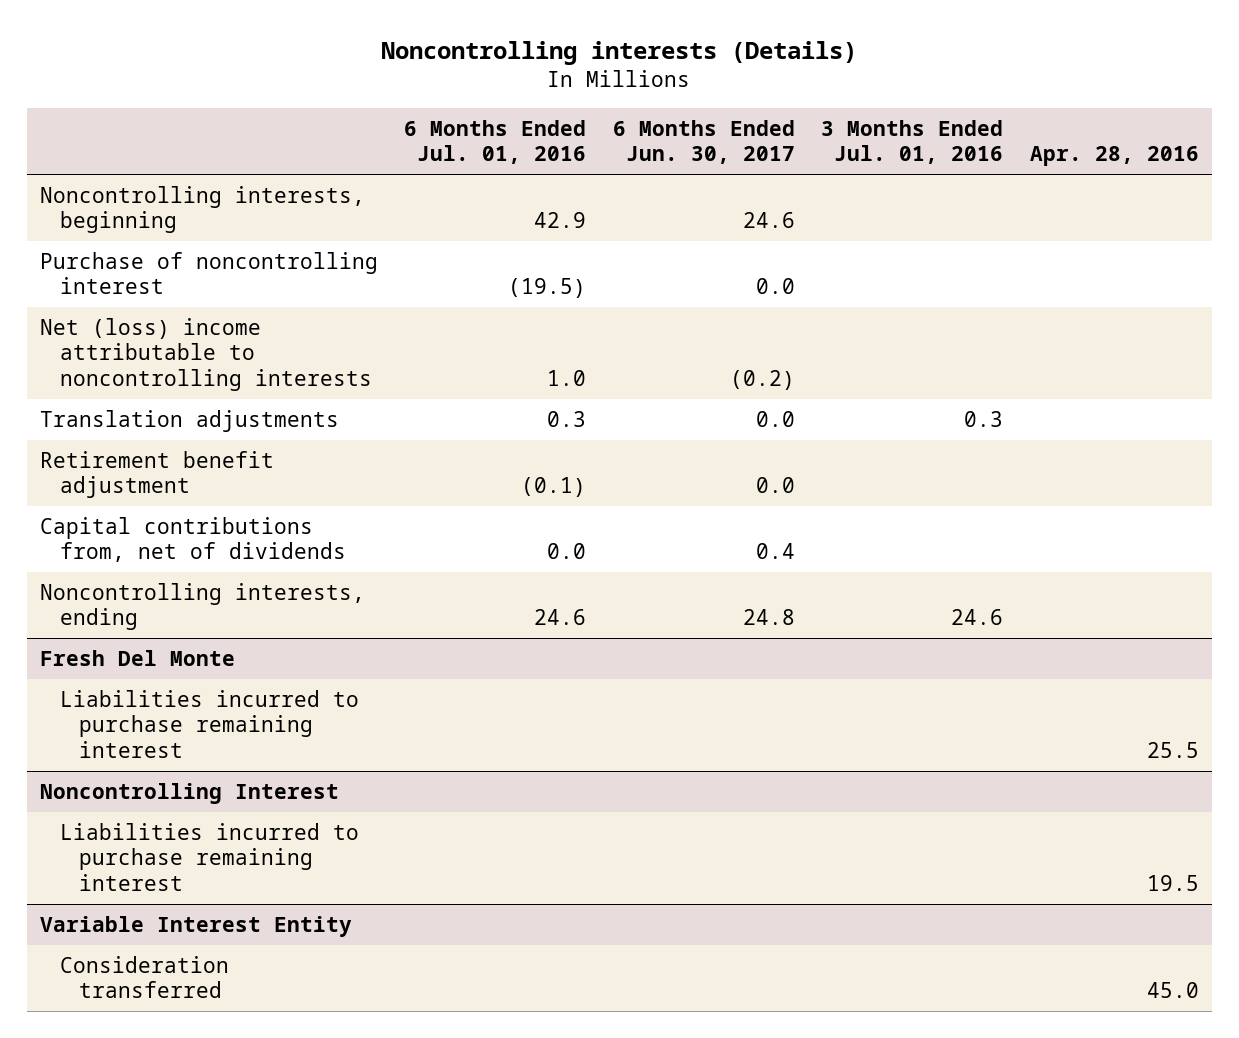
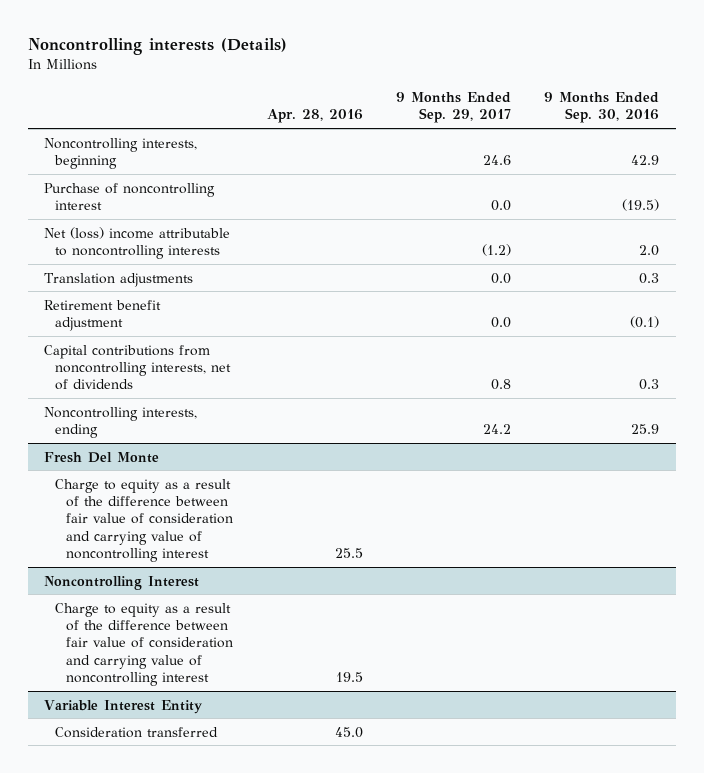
- | 6 Months Ended Jul. 01, 2016 | 6 Months Ended Jun. 30, 2017 | 3 Months Ended Jul. 01, 2016 | Apr. 28, 2016
+ | Apr. 28, 2016 | 9 Months Ended Sep. 29, 2017 | 9 Months Ended Sep. 30, 2016
- Capital contributions from, net of dividends | 0.0 | 0.4 | |
+ Capital contributions from noncontrolling interests, net of dividends | | 0.8 | 0.3
@ Fresh Del Monte
- Liabilities incurred to purchase remaining interest | | | | 25.5
+ Charge to equity as a result of the difference between fair value of consideration and carrying value of noncontrolling interest | 25.5 | |
@ Noncontrolling Interest
- Liabilities incurred to purchase remaining interest | | | | 19.5
+ Charge to equity as a result of the difference between fair value of consideration and carrying value of noncontrolling interest | 19.5 | |

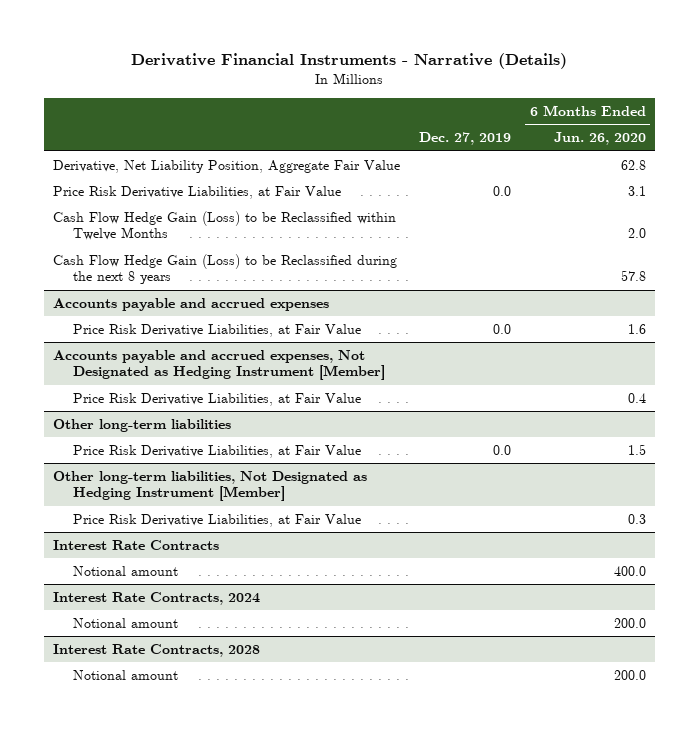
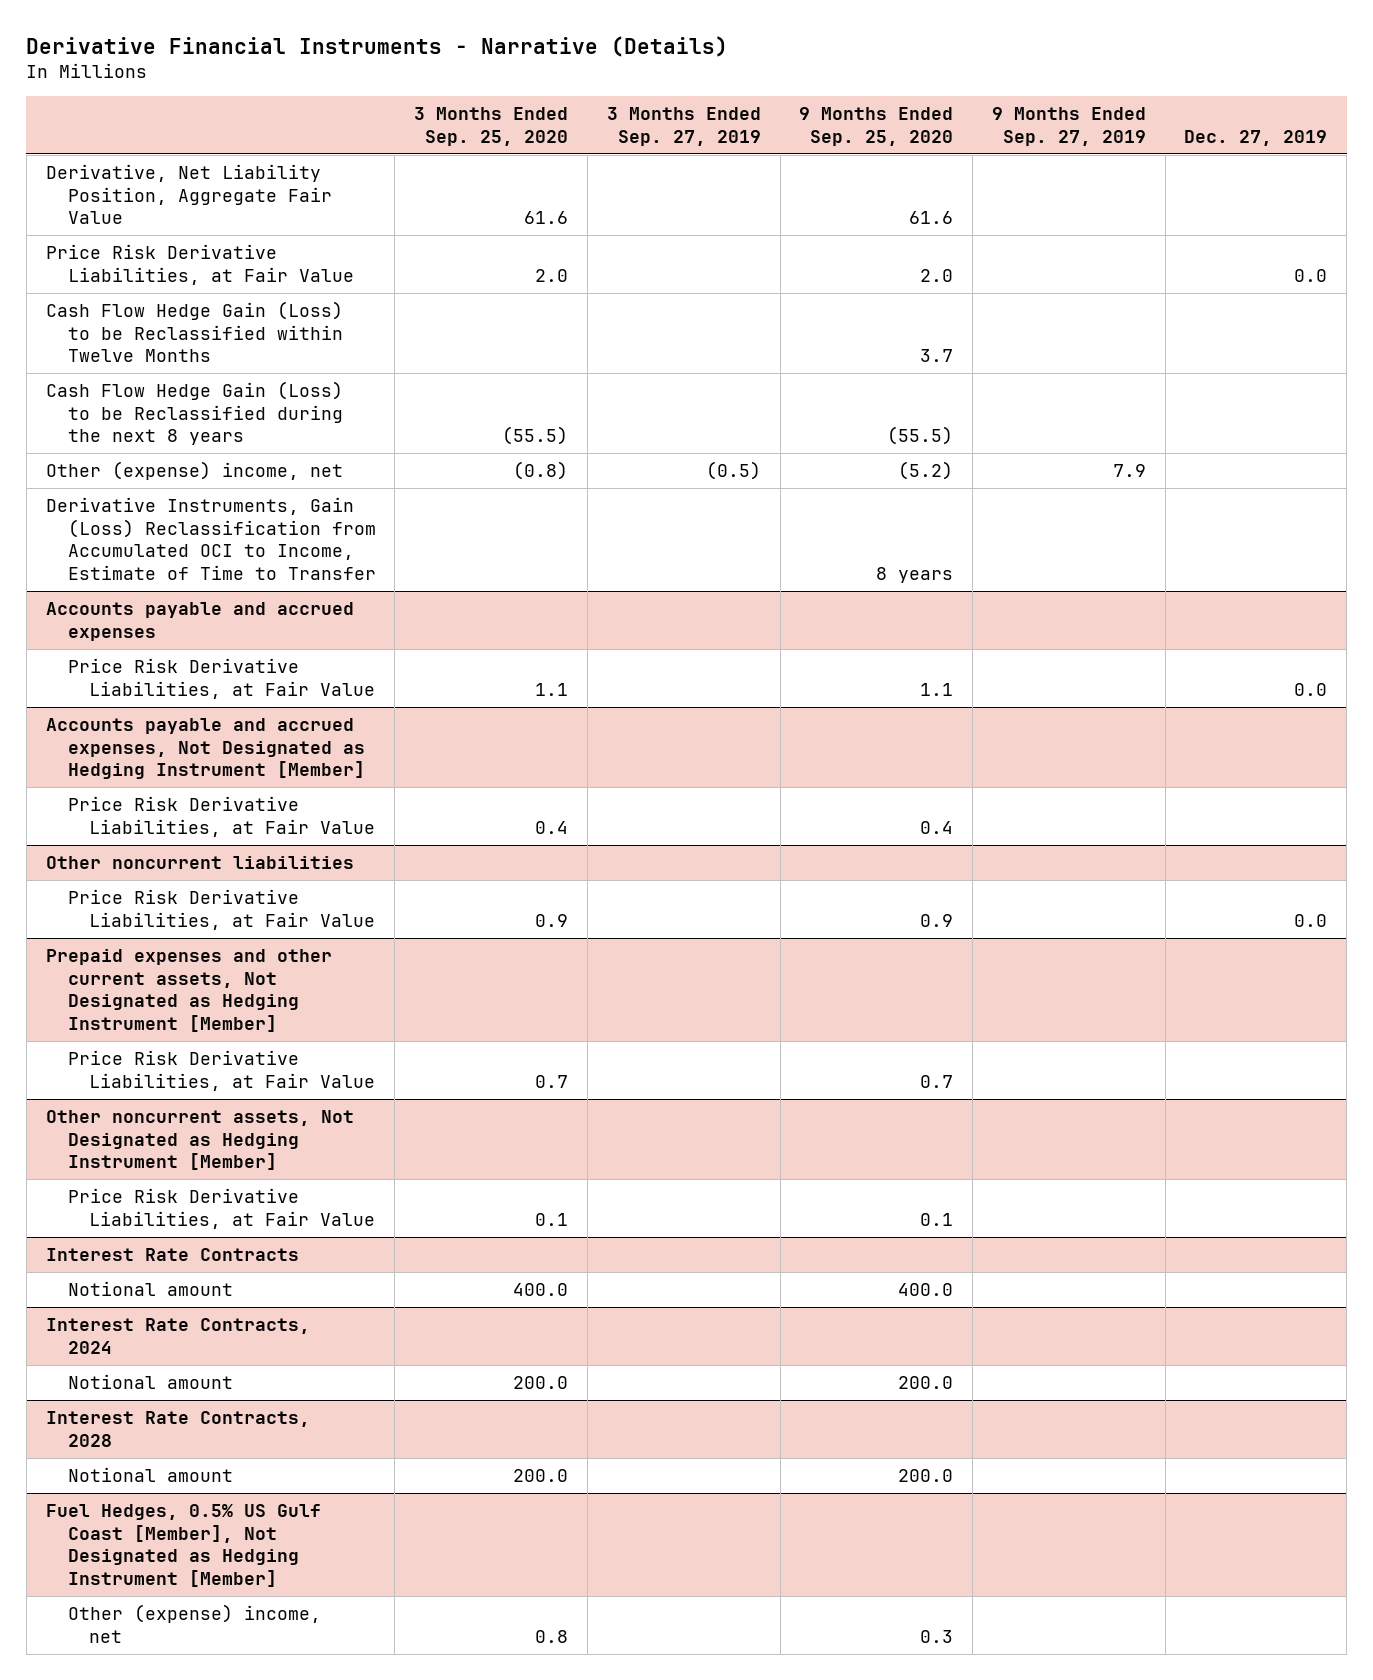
- | Dec. 27, 2019 | 6 Months Ended Jun. 26, 2020
+ | 3 Months Ended Sep. 25, 2020 | 3 Months Ended Sep. 27, 2019 | 9 Months Ended Sep. 25, 2020 | 9 Months Ended Sep. 27, 2019 | Dec. 27, 2019
+ Other (expense) income, net | (0.8) | (0.5) | (5.2) | 7.9 |
+ Derivative Instruments, Gain (Loss) Reclassification from Accumulated OCI to Income, Estimate of Time to Transfer | | | 8 years | |
- Other long-term liabilities
+ Other noncurrent liabilities
- Other long-term liabilities, Not Designated as Hedging Instrument [Member]
+ Prepaid expenses and other current assets, Not Designated as Hedging Instrument [Member]
+ Price Risk Derivative Liabilities, at Fair Value | 0.7 | | 0.7 | |
+ Other noncurrent assets, Not Designated as Hedging Instrument [Member]
+ Fuel Hedges, 0.5% US Gulf Coast [Member], Not Designated as Hedging Instrument [Member]
+ Other (expense) income, net | 0.8 | | 0.3 | |

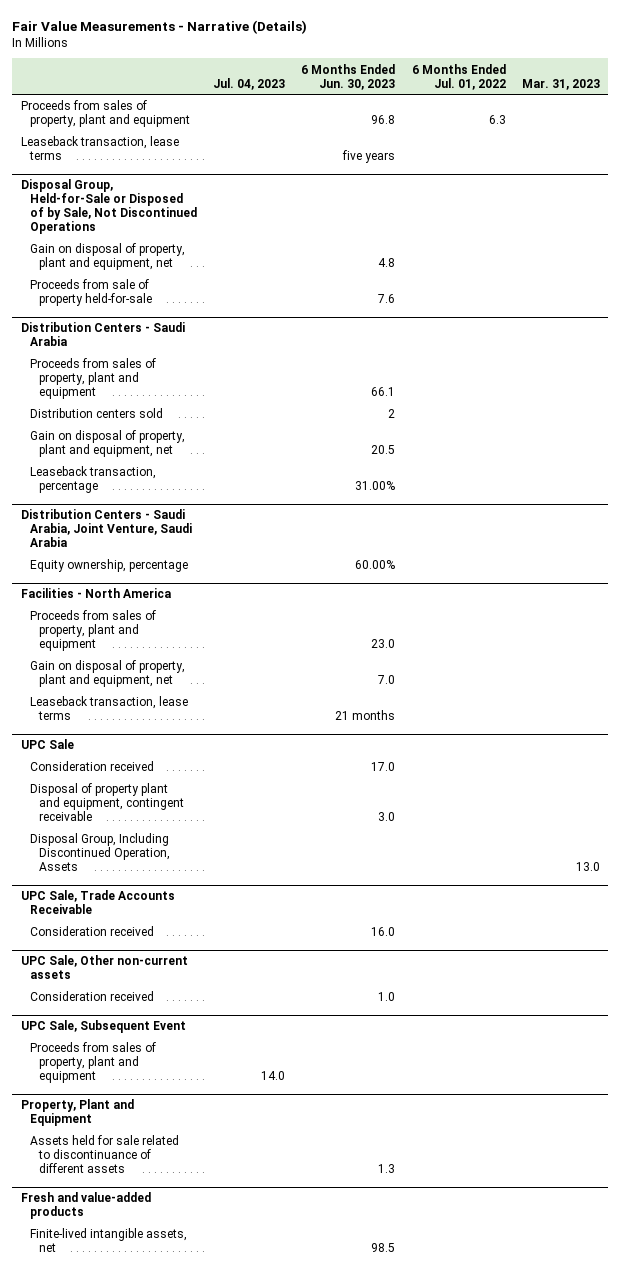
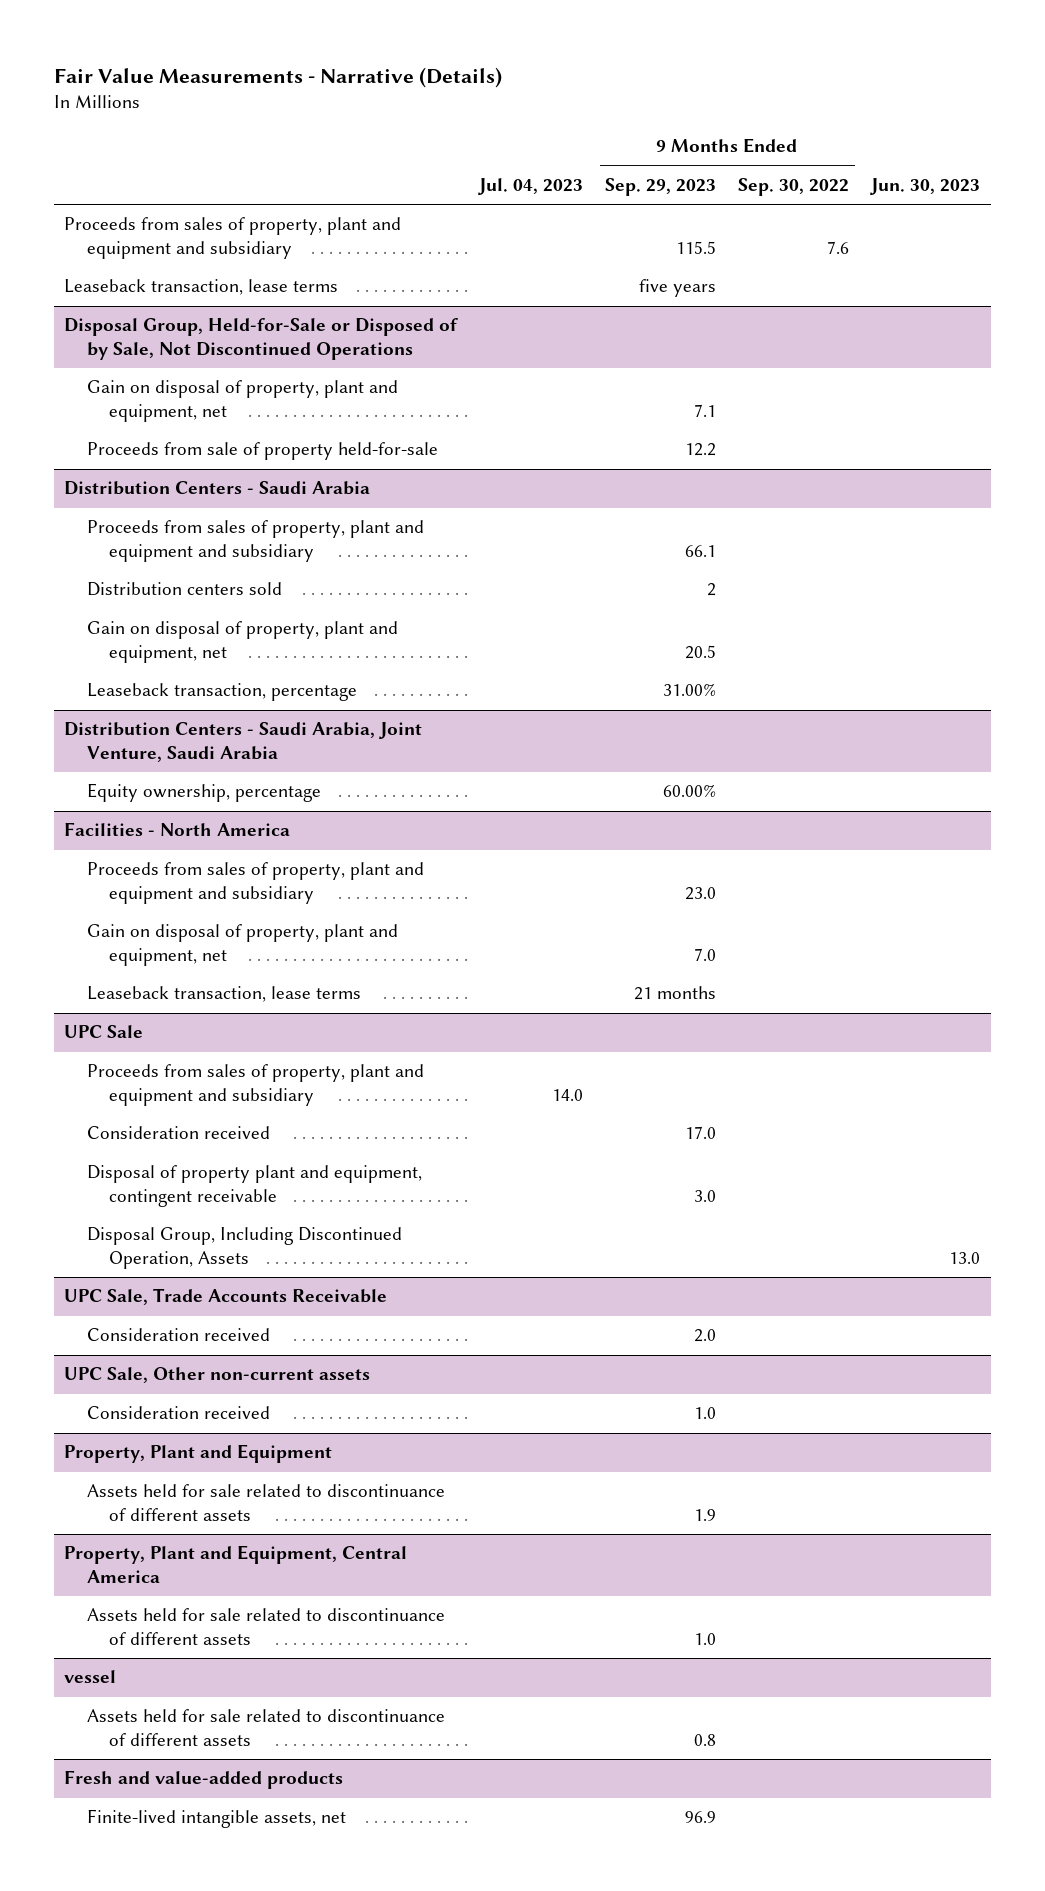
- | Jul. 04, 2023 | 6 Months Ended Jun. 30, 2023 | 6 Months Ended Jul. 01, 2022 | Mar. 31, 2023
+ | Jul. 04, 2023 | 9 Months Ended Sep. 29, 2023 | 9 Months Ended Sep. 30, 2022 | Jun. 30, 2023
- Proceeds from sales of property, plant and equipment | | 96.8 | 6.3 |
+ Proceeds from sales of property, plant and equipment and subsidiary | | 115.5 | 7.6 |
@ Distribution Centers - Saudi Arabia
- Proceeds from sales of property, plant and equipment | | 66.1 | |
+ Proceeds from sales of property, plant and equipment and subsidiary | | 66.1 | |
@ Facilities - North America
- Proceeds from sales of property, plant and equipment | | 23.0 | |
+ Proceeds from sales of property, plant and equipment and subsidiary | | 23.0 | |
@ UPC Sale
+ Proceeds from sales of property, plant and equipment and subsidiary | 14.0 | | |
- UPC Sale, Subsequent Event
- Proceeds from sales of property, plant and equipment | 14.0 | | |
+ Property, Plant and Equipment, Central America
+ Assets held for sale related to discontinuance of different assets | | 1.0 | |
+ vessel
+ Assets held for sale related to discontinuance of different assets | | 0.8 | |

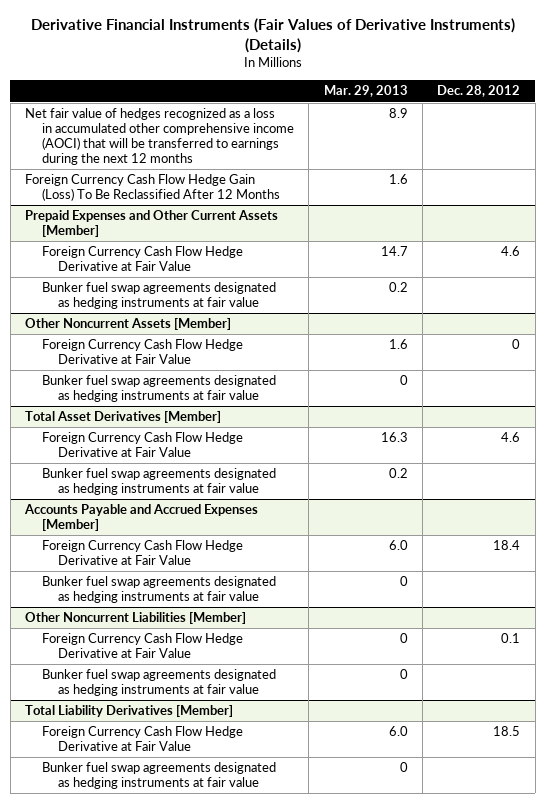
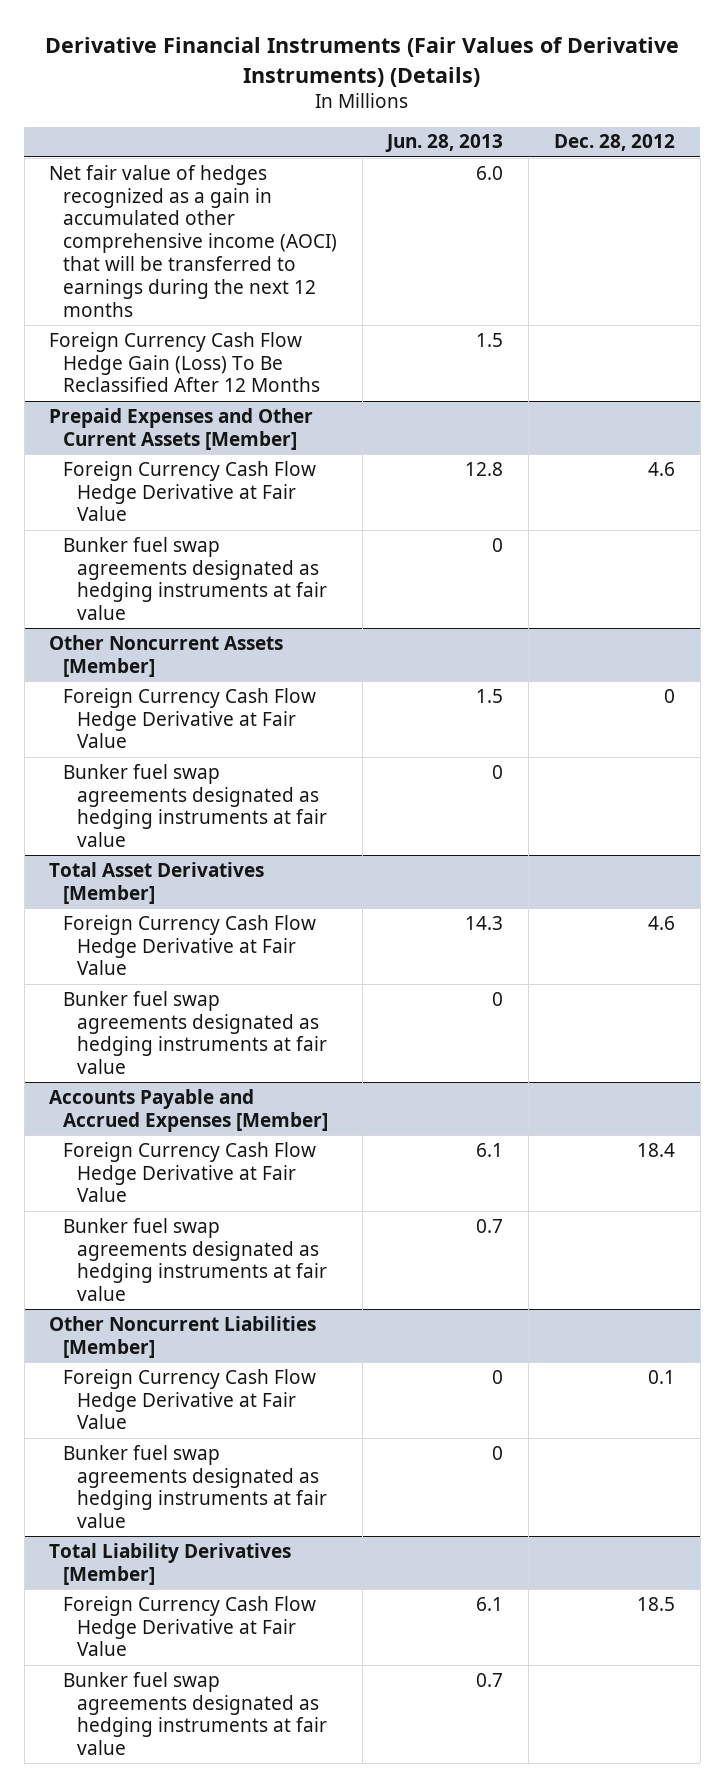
- | Mar. 29, 2013 | Dec. 28, 2012
+ | Jun. 28, 2013 | Dec. 28, 2012
- Net fair value of hedges recognized as a loss in accumulated other comprehensive income (AOCI) that will be transferred to earnings during the next 12 months | 8.9 |
+ Net fair value of hedges recognized as a gain in accumulated other comprehensive income (AOCI) that will be transferred to earnings during the next 12 months | 6.0 |

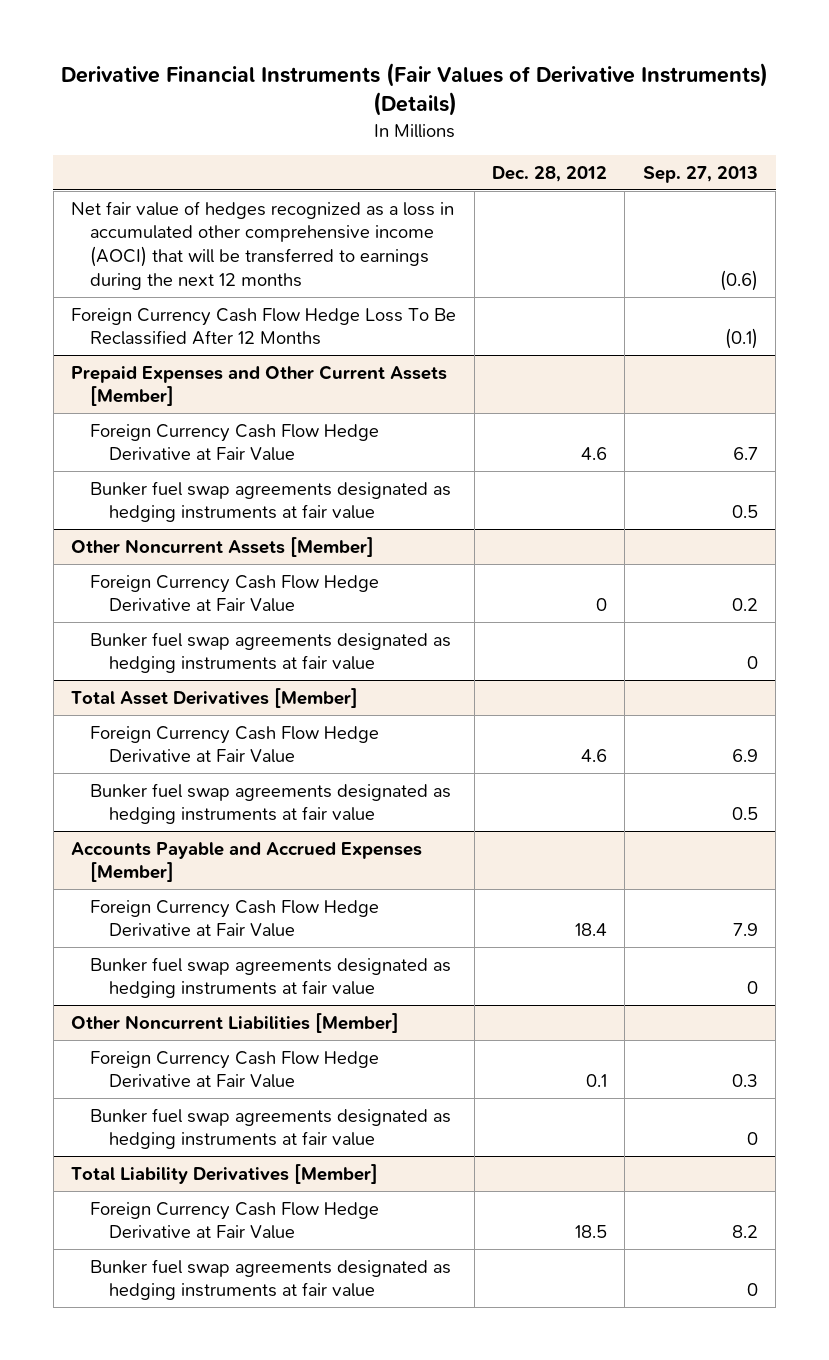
- | Jun. 28, 2013 | Dec. 28, 2012
+ | Dec. 28, 2012 | Sep. 27, 2013
- Net fair value of hedges recognized as a gain in accumulated other comprehensive income (AOCI) that will be transferred to earnings during the next 12 months | 6.0 |
- Foreign Currency Cash Flow Hedge Gain (Loss) To Be Reclassified After 12 Months | 1.5 |
+ Net fair value of hedges recognized as a loss in accumulated other comprehensive income (AOCI) that will be transferred to earnings during the next 12 months | | (0.6)
+ Foreign Currency Cash Flow Hedge Loss To Be Reclassified After 12 Months | | (0.1)

